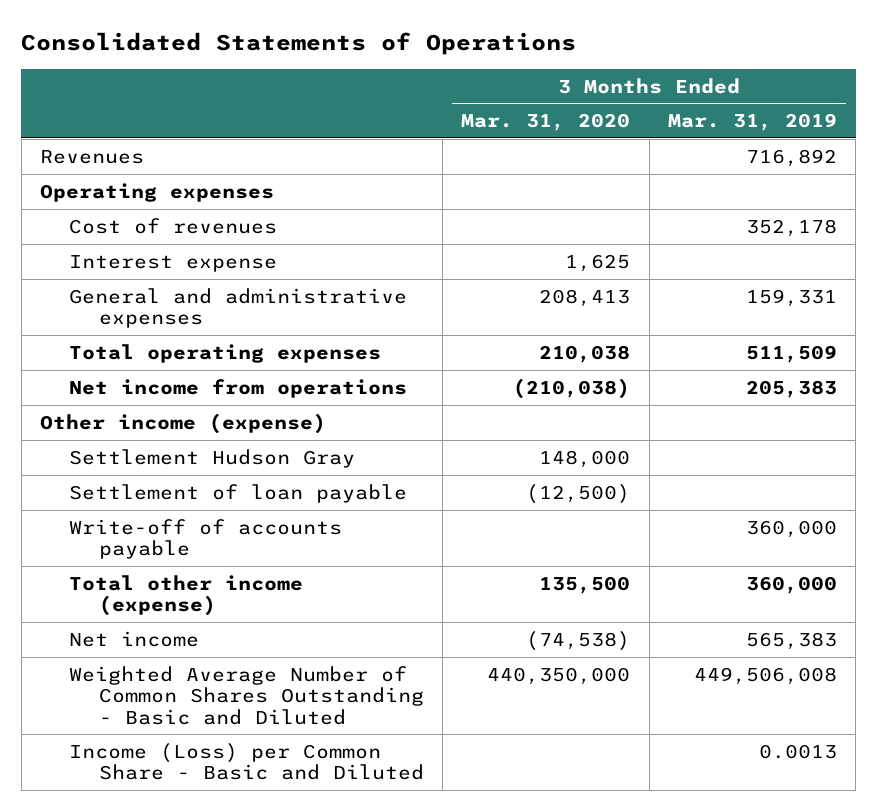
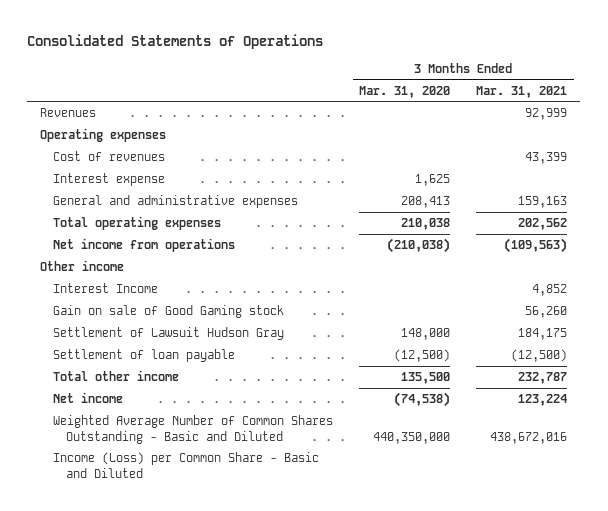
- | 3 Months Ended Mar. 31, 2020 | 3 Months Ended Mar. 31, 2019
+ | 3 Months Ended Mar. 31, 2020 | 3 Months Ended Mar. 31, 2021
- Other income (expense)
- Settlement Hudson Gray | 148,000 |
+ Other income
+ Interest Income | | 4,852
+ Gain on sale of Good Gaming stock | | 56,260
+ Settlement of Lawsuit Hudson Gray | 148,000 | 184,175
- Write-off of accounts payable | | 360,000
- Total other income (expense) | 135,500 | 360,000
+ Total other income | 135,500 | 232,787

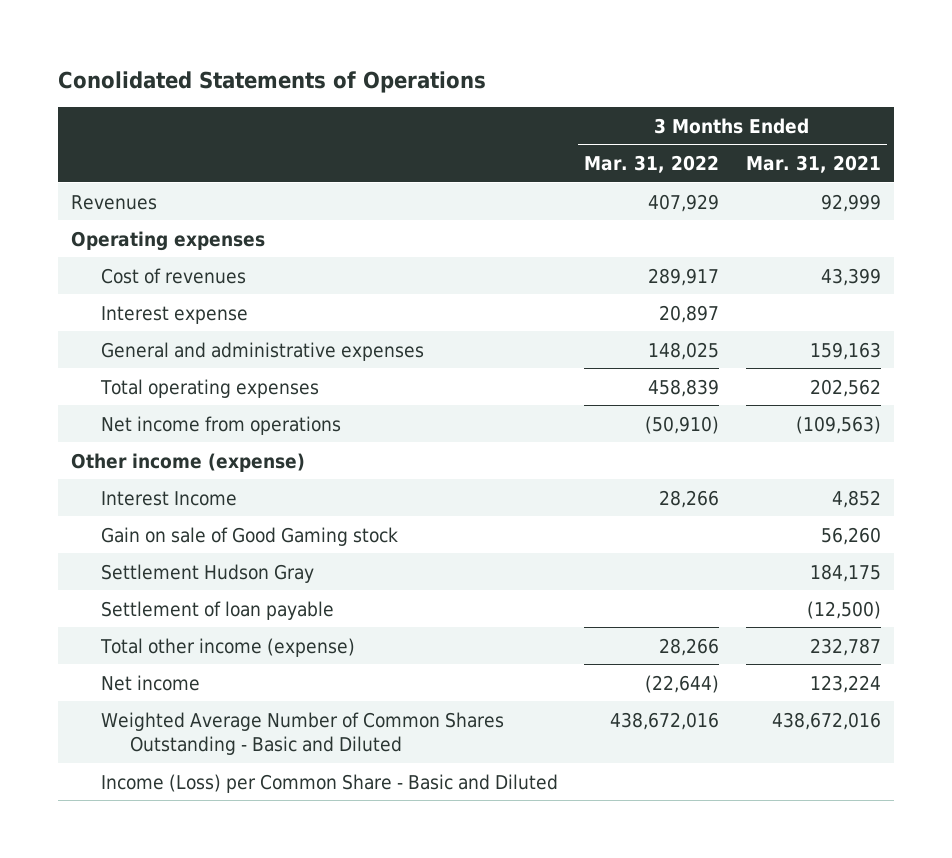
- Consolidated Statements of Operations
+ Conolidated Statements of Operations
- | 3 Months Ended Mar. 31, 2020 | 3 Months Ended Mar. 31, 2021
+ | 3 Months Ended Mar. 31, 2022 | 3 Months Ended Mar. 31, 2021
- Other income
+ Other income (expense)
- Settlement of Lawsuit Hudson Gray | 148,000 | 184,175
+ Settlement Hudson Gray | | 184,175
- Total other income | 135,500 | 232,787
+ Total other income (expense) | 28,266 | 232,787

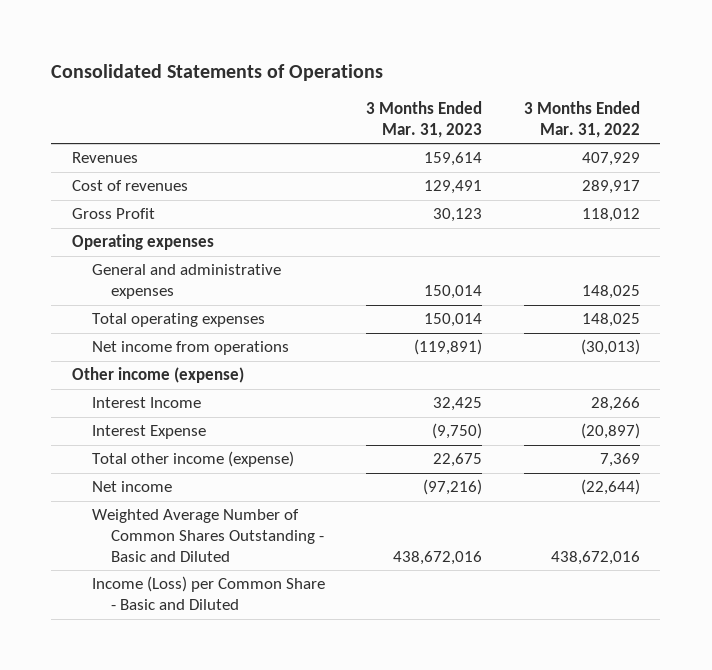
- Conolidated Statements of Operations
+ Consolidated Statements of Operations
- | 3 Months Ended Mar. 31, 2022 | 3 Months Ended Mar. 31, 2021
+ | 3 Months Ended Mar. 31, 2023 | 3 Months Ended Mar. 31, 2022
- Interest expense | 20,897 |
+ Gross Profit | 30,123 | 118,012
moved down: Operating expenses
- Total operating expenses | 458,839 | 202,562
- Net income from operations | (50,910) | (109,563)
+ Total operating expenses | 150,014 | 148,025
+ Net income from operations | (119,891) | (30,013)
- Gain on sale of Good Gaming stock | | 56,260
- Settlement Hudson Gray | | 184,175
- Settlement of loan payable | | (12,500)
- Total other income (expense) | 28,266 | 232,787
+ Interest Expense | (9,750) | (20,897)
+ Total other income (expense) | 22,675 | 7,369

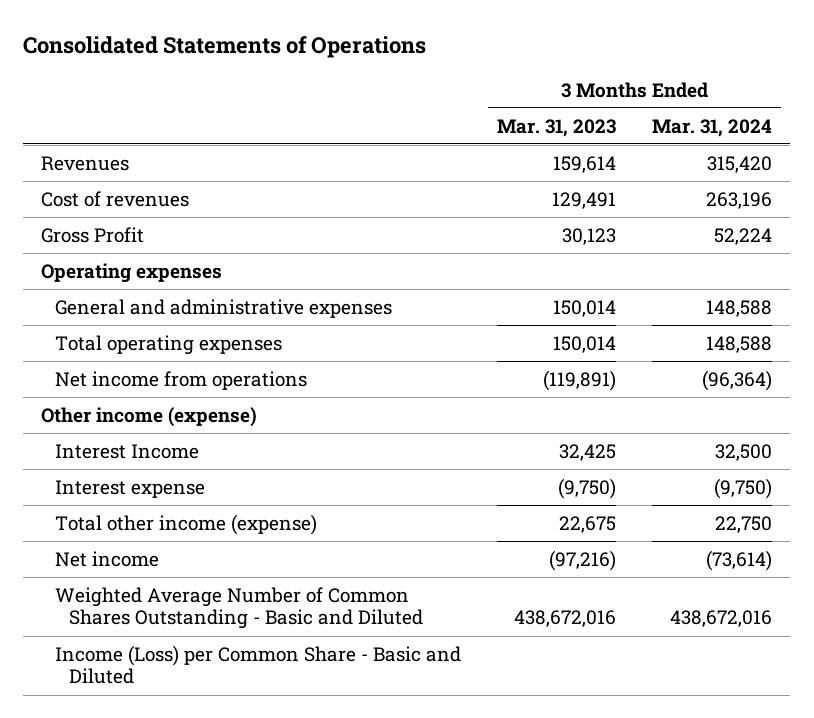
- | 3 Months Ended Mar. 31, 2023 | 3 Months Ended Mar. 31, 2022
+ | 3 Months Ended Mar. 31, 2023 | 3 Months Ended Mar. 31, 2024
- Interest Expense | (9,750) | (20,897)
+ Interest expense | (9,750) | (9,750)

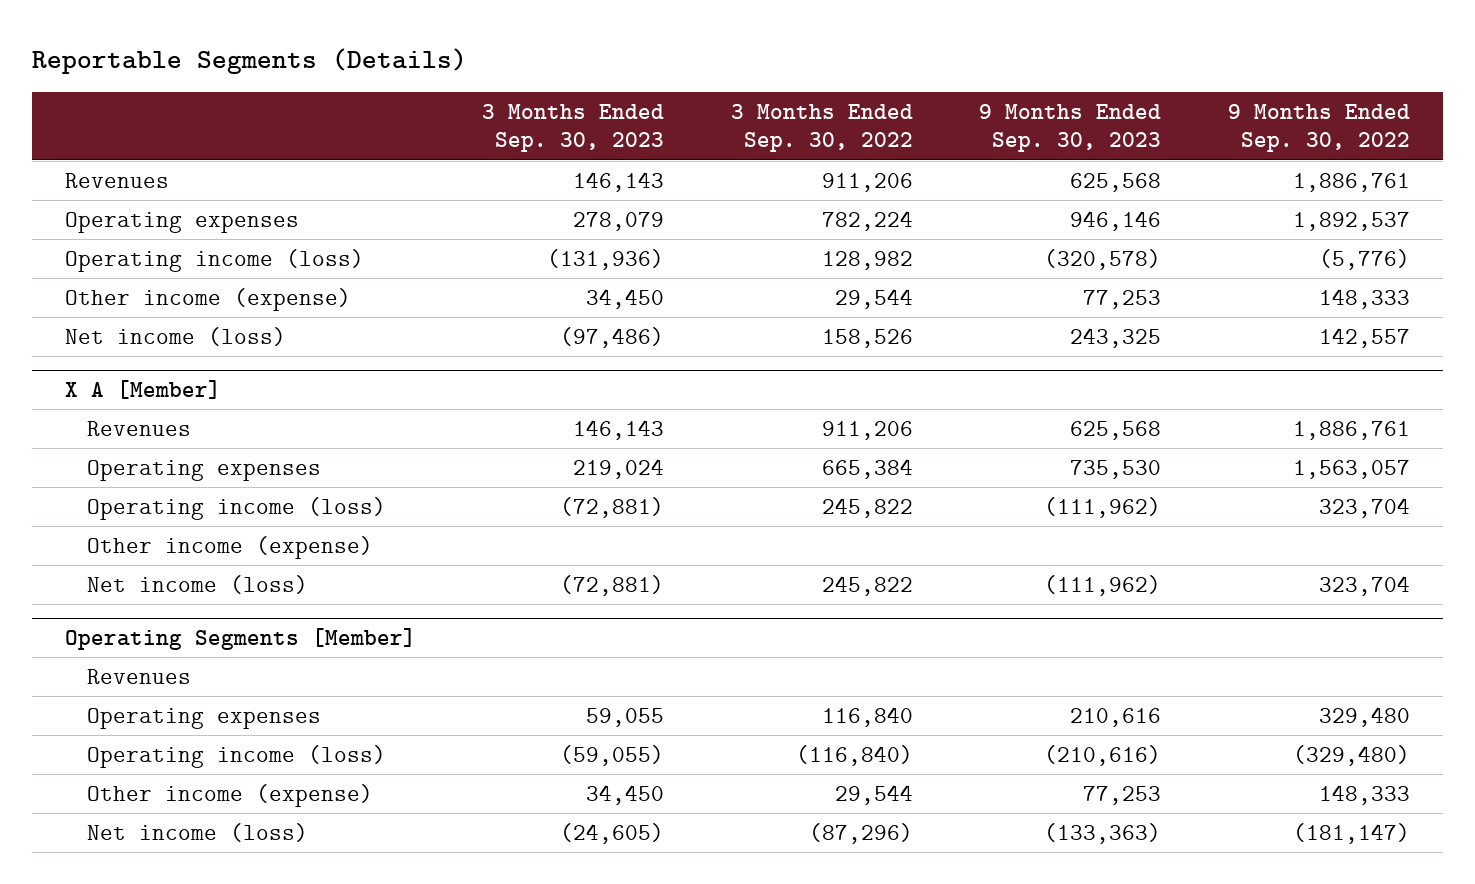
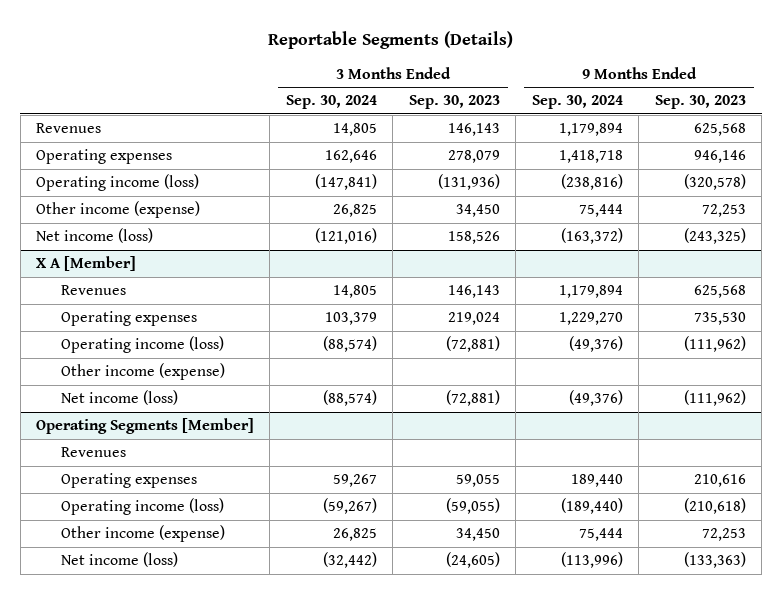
- | 3 Months Ended Sep. 30, 2023 | 3 Months Ended Sep. 30, 2022 | 9 Months Ended Sep. 30, 2023 | 9 Months Ended Sep. 30, 2022
+ | 3 Months Ended Sep. 30, 2024 | 3 Months Ended Sep. 30, 2023 | 9 Months Ended Sep. 30, 2024 | 9 Months Ended Sep. 30, 2023
- Other income (expense) | 34,450 | 29,544 | 77,253 | 148,333
- Net income (loss) | (97,486) | 158,526 | 243,325 | 142,557
+ Other income (expense) | 26,825 | 34,450 | 75,444 | 72,253
+ Net income (loss) | (121,016) | 158,526 | (163,372) | (243,325)
@ Operating Segments [Member]
- Operating income (loss) | (59,055) | (116,840) | (210,616) | (329,480)
- Other income (expense) | 34,450 | 29,544 | 77,253 | 148,333
+ Operating income (loss) | (59,267) | (59,055) | (189,440) | (210,618)
+ Other income (expense) | 26,825 | 34,450 | 75,444 | 72,253

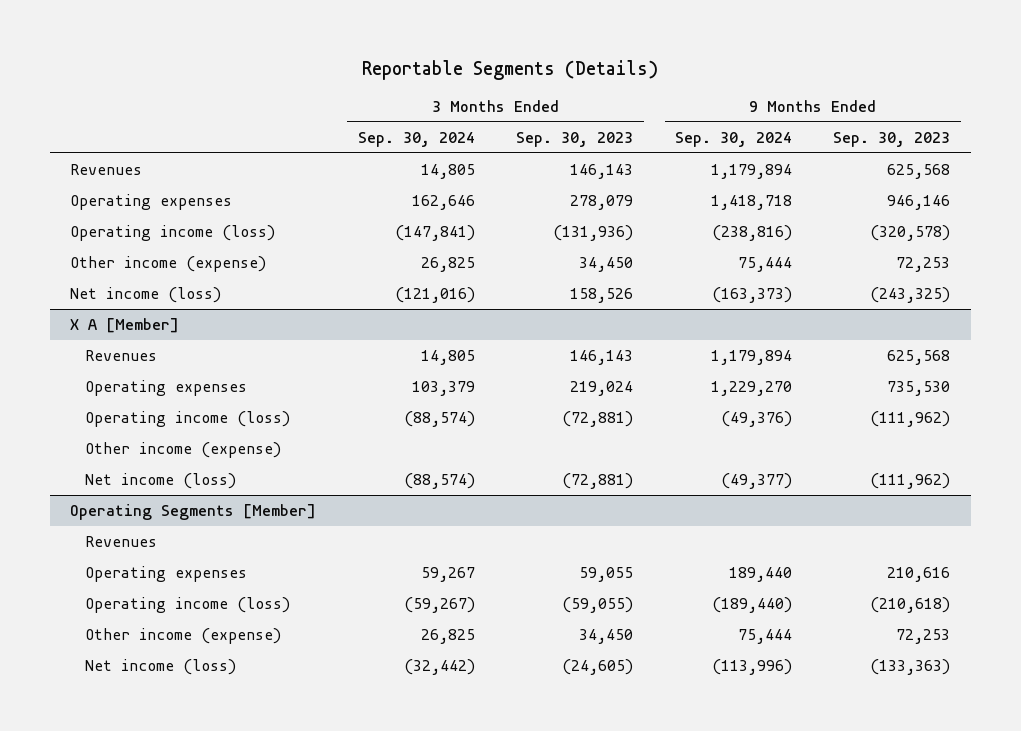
- Net income (loss) | (121,016) | 158,526 | (163,372) | (243,325)
+ Net income (loss) | (121,016) | 158,526 | (163,373) | (243,325)
@ X A [Member]
- Net income (loss) | (88,574) | (72,881) | (49,376) | (111,962)
+ Net income (loss) | (88,574) | (72,881) | (49,377) | (111,962)

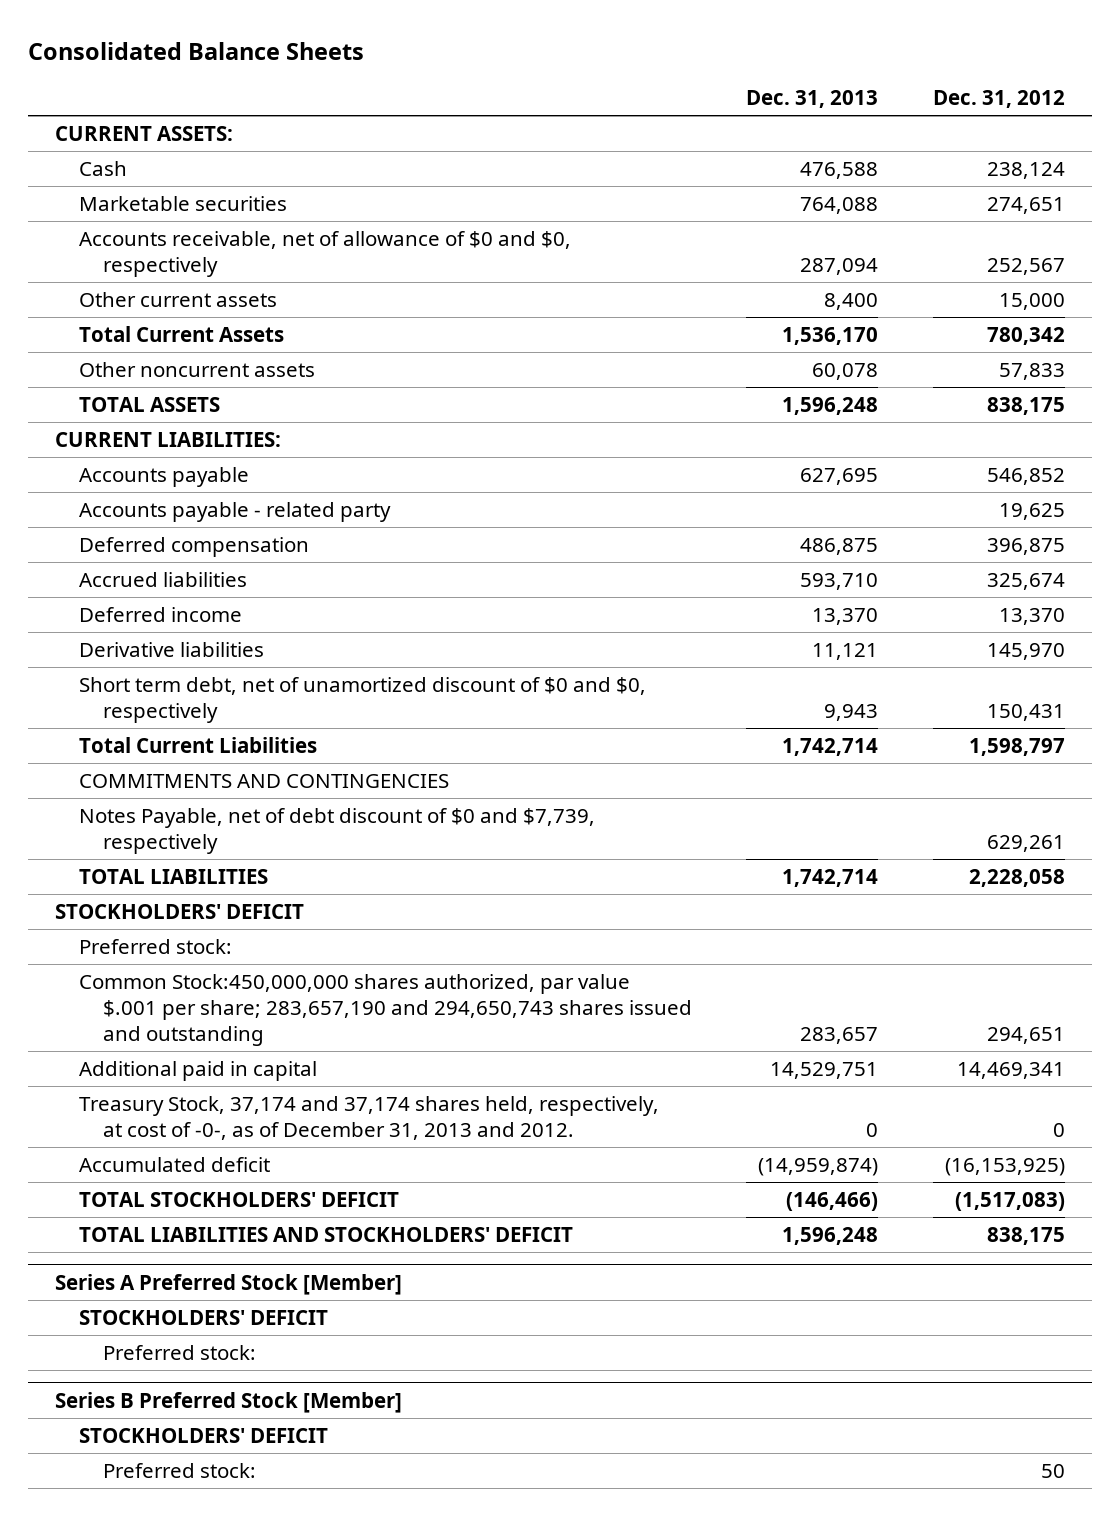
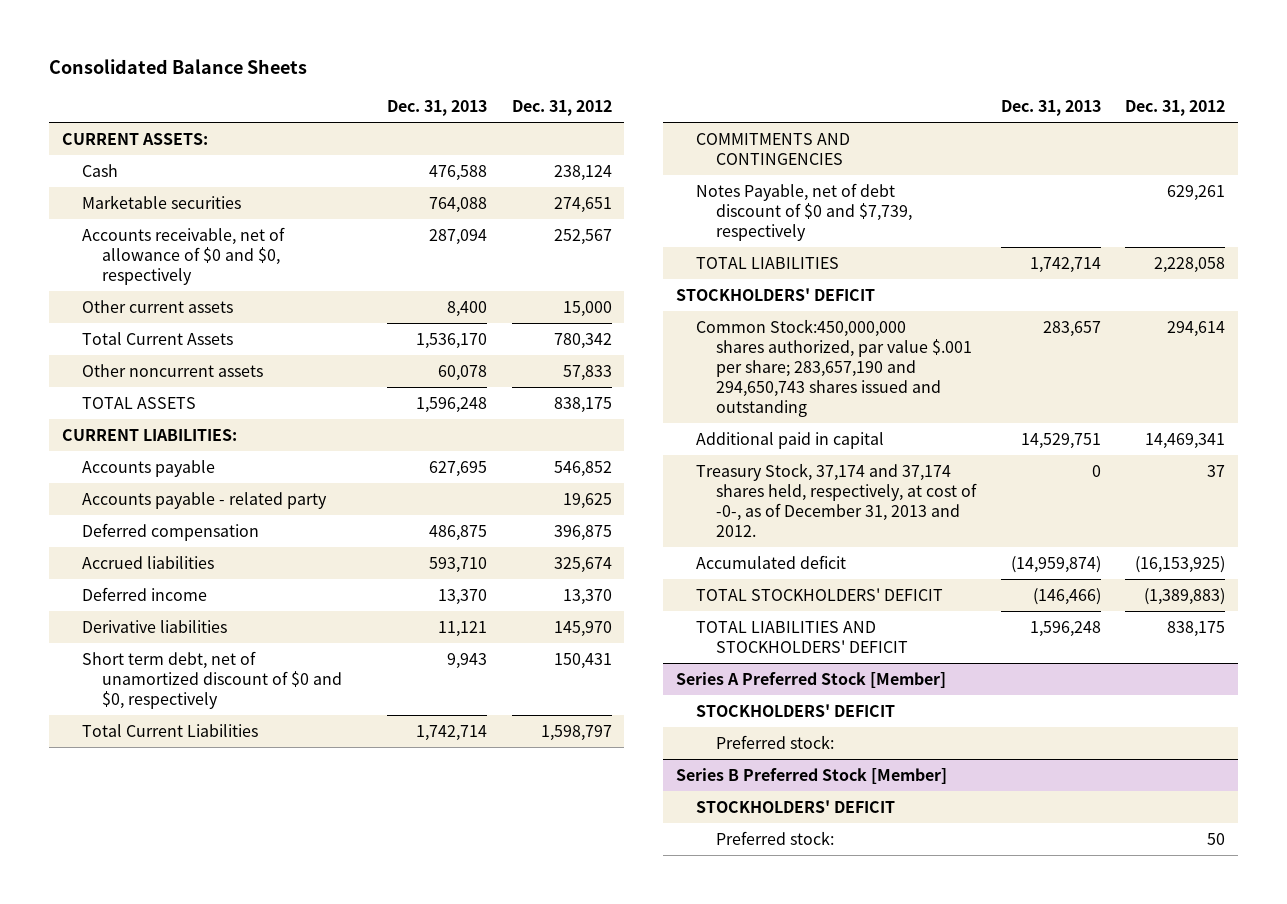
- Preferred stock:
- Common Stock:450,000,000 shares authorized, par value $.001 per share; 283,657,190 and 294,650,743 shares issued and outstanding | 283,657 | 294,651
+ Common Stock:450,000,000 shares authorized, par value $.001 per share; 283,657,190 and 294,650,743 shares issued and outstanding | 283,657 | 294,614
- Treasury Stock, 37,174 and 37,174 shares held, respectively, at cost of -0-, as of December 31, 2013 and 2012. | 0 | 0
+ Treasury Stock, 37,174 and 37,174 shares held, respectively, at cost of -0-, as of December 31, 2013 and 2012. | 0 | 37
- TOTAL STOCKHOLDERS' DEFICIT | (146,466) | (1,517,083)
+ TOTAL STOCKHOLDERS' DEFICIT | (146,466) | (1,389,883)

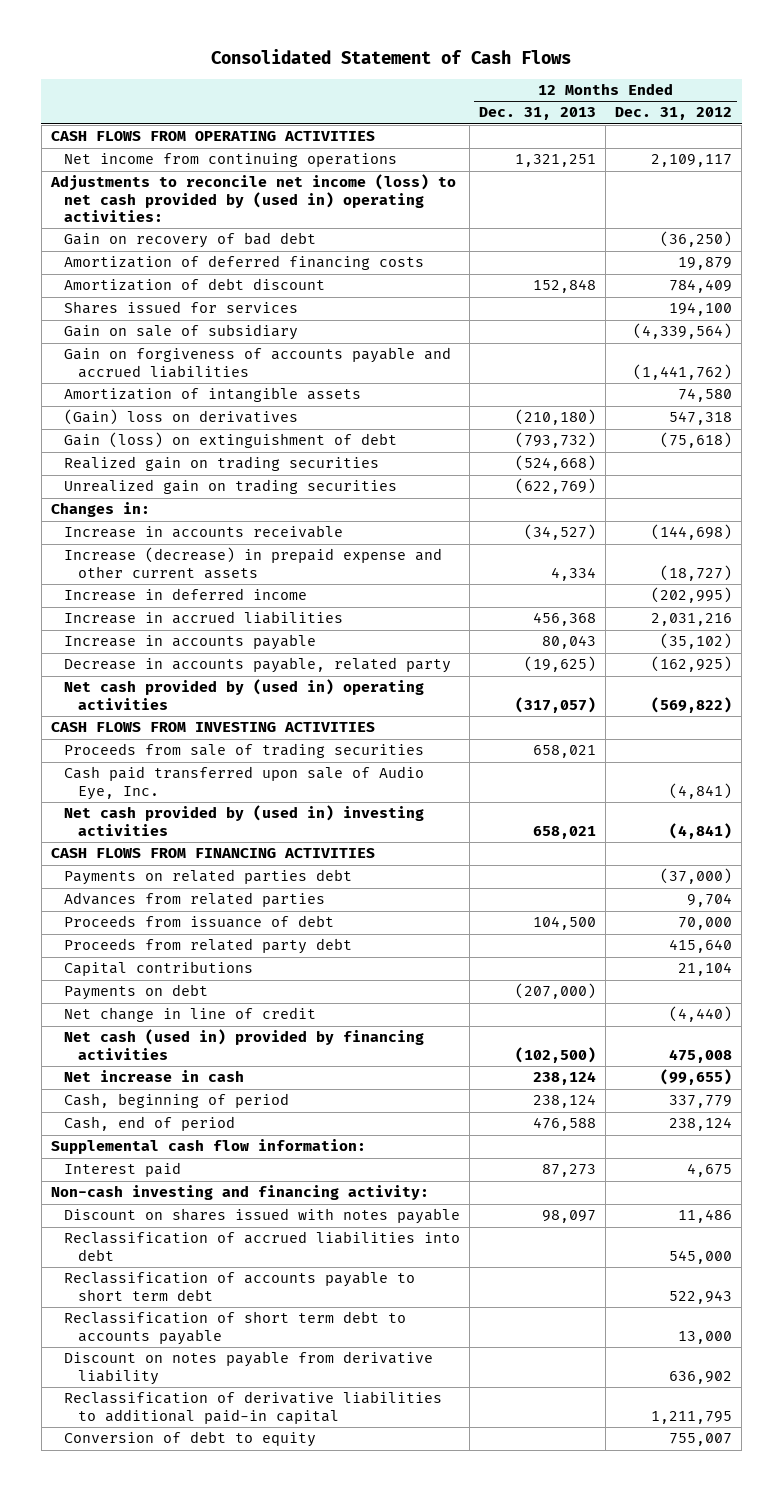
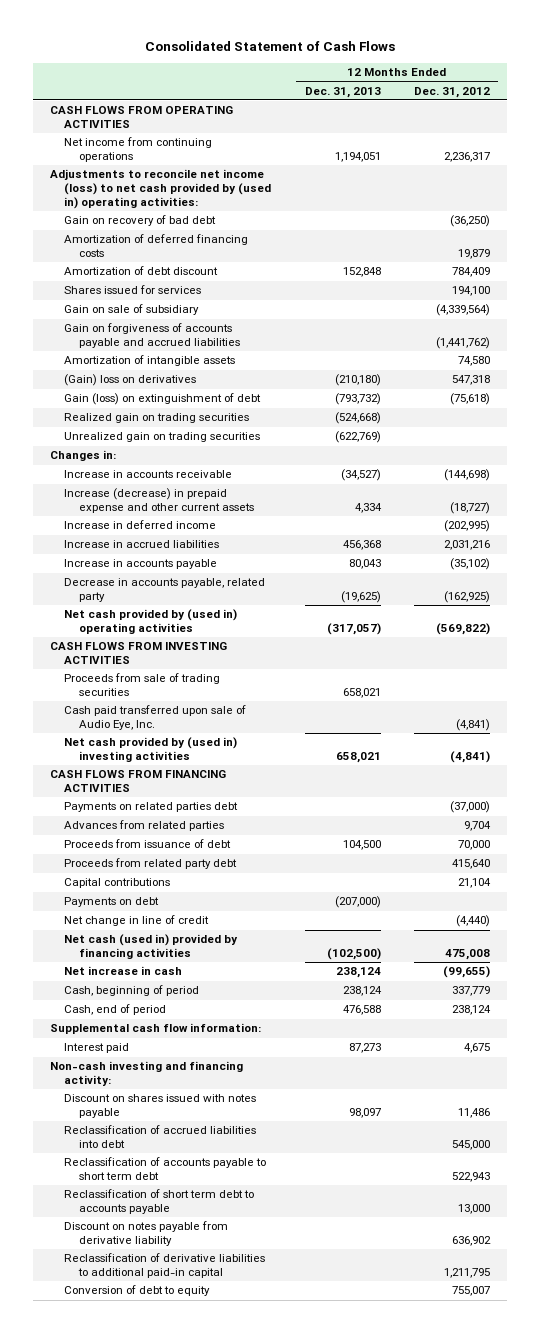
- Net income from continuing operations | 1,321,251 | 2,109,117
+ Net income from continuing operations | 1,194,051 | 2,236,317

